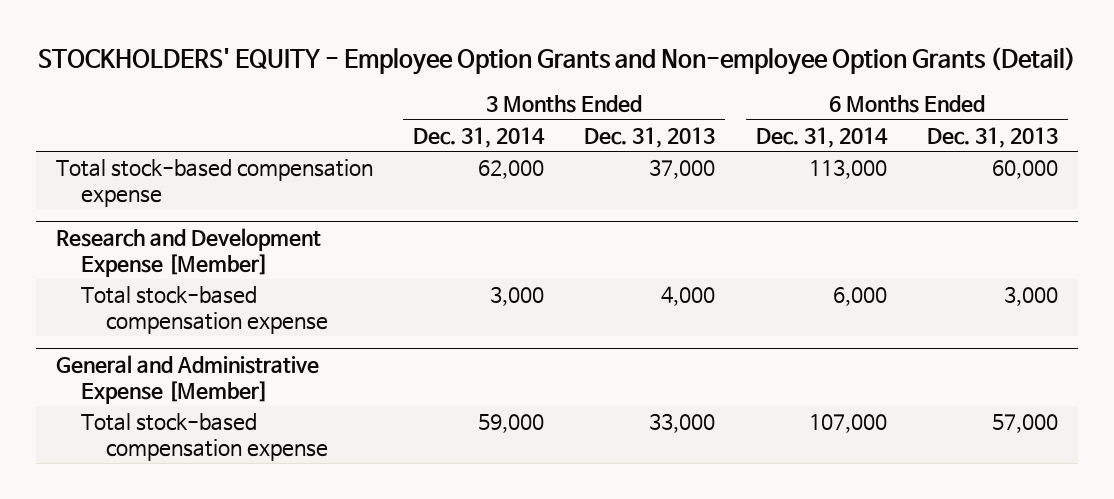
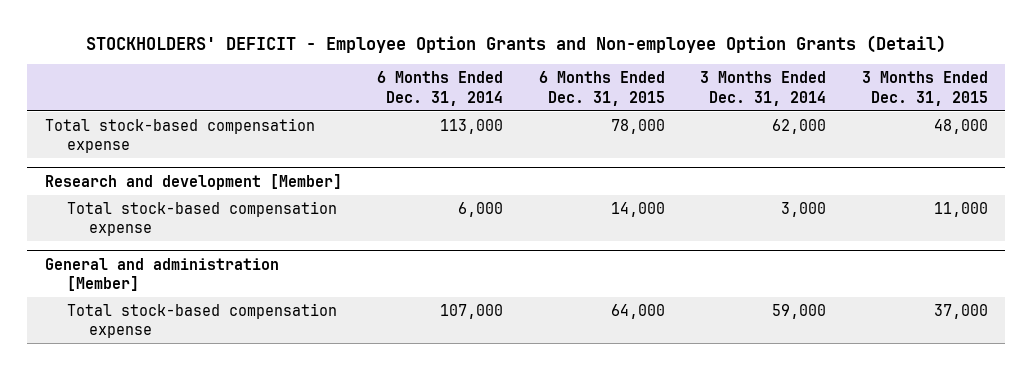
- STOCKHOLDERS' EQUITY - Employee Option Grants and Non-employee Option Grants (Detail)
+ STOCKHOLDERS' DEFICIT - Employee Option Grants and Non-employee Option Grants (Detail)
- | 3 Months Ended Dec. 31, 2014 | 3 Months Ended Dec. 31, 2013 | 6 Months Ended Dec. 31, 2014 | 6 Months Ended Dec. 31, 2013
+ | 6 Months Ended Dec. 31, 2014 | 6 Months Ended Dec. 31, 2015 | 3 Months Ended Dec. 31, 2014 | 3 Months Ended Dec. 31, 2015
- Research and Development Expense [Member]
+ Research and development [Member]
- General and Administrative Expense [Member]
+ General and administration [Member]

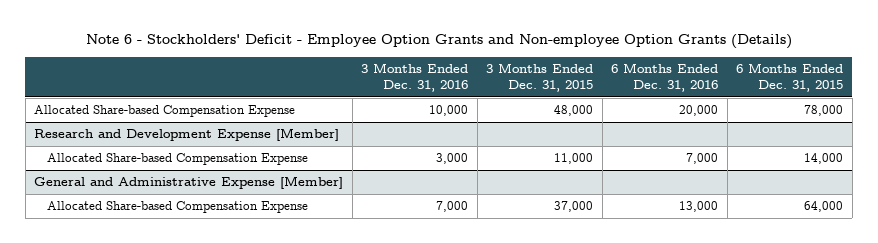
- STOCKHOLDERS' DEFICIT - Employee Option Grants and Non-employee Option Grants (Detail)
+ Note 6 - Stockholders' Deficit - Employee Option Grants and Non-employee Option Grants (Details)
- | 6 Months Ended Dec. 31, 2014 | 6 Months Ended Dec. 31, 2015 | 3 Months Ended Dec. 31, 2014 | 3 Months Ended Dec. 31, 2015
+ | 3 Months Ended Dec. 31, 2016 | 3 Months Ended Dec. 31, 2015 | 6 Months Ended Dec. 31, 2016 | 6 Months Ended Dec. 31, 2015
- Total stock-based compensation expense | 113,000 | 78,000 | 62,000 | 48,000
- Research and development [Member]
- Total stock-based compensation expense | 6,000 | 14,000 | 3,000 | 11,000
- General and administration [Member]
- Total stock-based compensation expense | 107,000 | 64,000 | 59,000 | 37,000
+ Allocated Share-based Compensation Expense | 10,000 | 48,000 | 20,000 | 78,000
+ Research and Development Expense [Member]
+ Allocated Share-based Compensation Expense | 3,000 | 11,000 | 7,000 | 14,000
+ General and Administrative Expense [Member]
+ Allocated Share-based Compensation Expense | 7,000 | 37,000 | 13,000 | 64,000

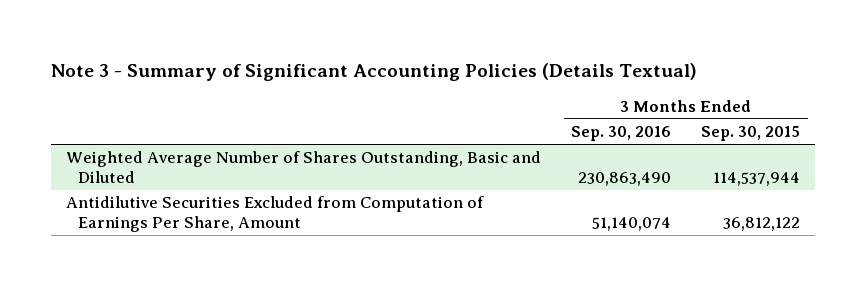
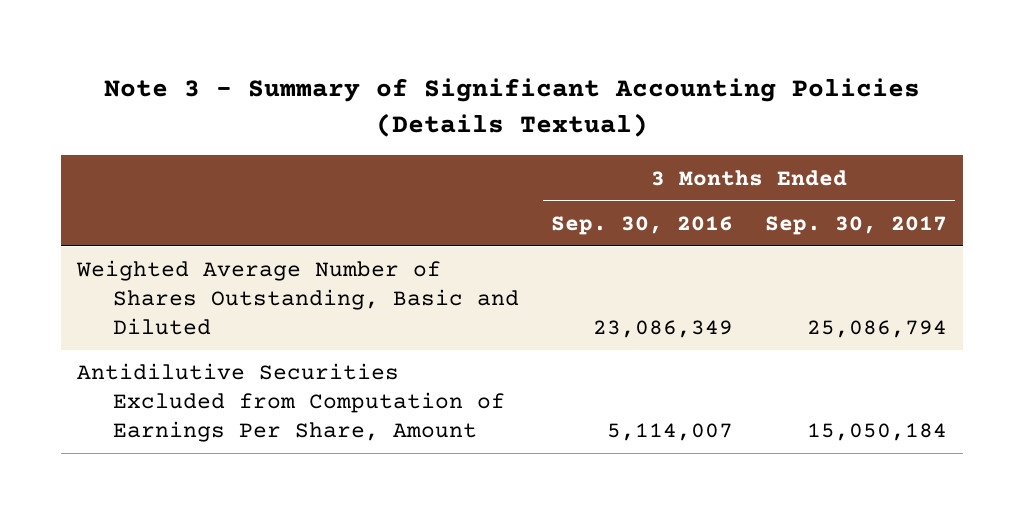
- | 3 Months Ended Sep. 30, 2016 | 3 Months Ended Sep. 30, 2015
+ | 3 Months Ended Sep. 30, 2016 | 3 Months Ended Sep. 30, 2017
- Weighted Average Number of Shares Outstanding, Basic and Diluted | 230,863,490 | 114,537,944
- Antidilutive Securities Excluded from Computation of Earnings Per Share, Amount | 51,140,074 | 36,812,122
+ Weighted Average Number of Shares Outstanding, Basic and Diluted | 23,086,349 | 25,086,794
+ Antidilutive Securities Excluded from Computation of Earnings Per Share, Amount | 5,114,007 | 15,050,184

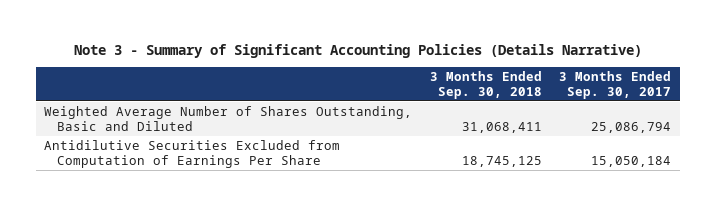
- Note 3 - Summary of Significant Accounting Policies (Details Textual)
+ Note 3 - Summary of Significant Accounting Policies (Details Narrative)
- | 3 Months Ended Sep. 30, 2016 | 3 Months Ended Sep. 30, 2017
+ | 3 Months Ended Sep. 30, 2018 | 3 Months Ended Sep. 30, 2017
- Antidilutive Securities Excluded from Computation of Earnings Per Share, Amount | 5,114,007 | 15,050,184
+ Antidilutive Securities Excluded from Computation of Earnings Per Share | 18,745,125 | 15,050,184

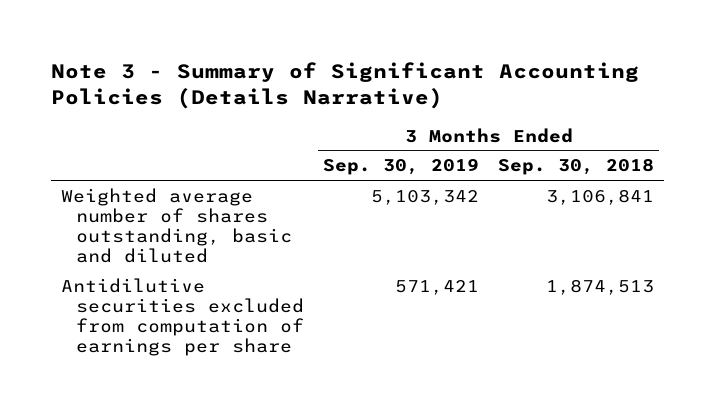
- | 3 Months Ended Sep. 30, 2018 | 3 Months Ended Sep. 30, 2017
+ | 3 Months Ended Sep. 30, 2019 | 3 Months Ended Sep. 30, 2018
- Weighted Average Number of Shares Outstanding, Basic and Diluted | 31,068,411 | 25,086,794
- Antidilutive Securities Excluded from Computation of Earnings Per Share | 18,745,125 | 15,050,184
+ Weighted average number of shares outstanding, basic and diluted | 5,103,342 | 3,106,841
+ Antidilutive securities excluded from computation of earnings per share | 571,421 | 1,874,513

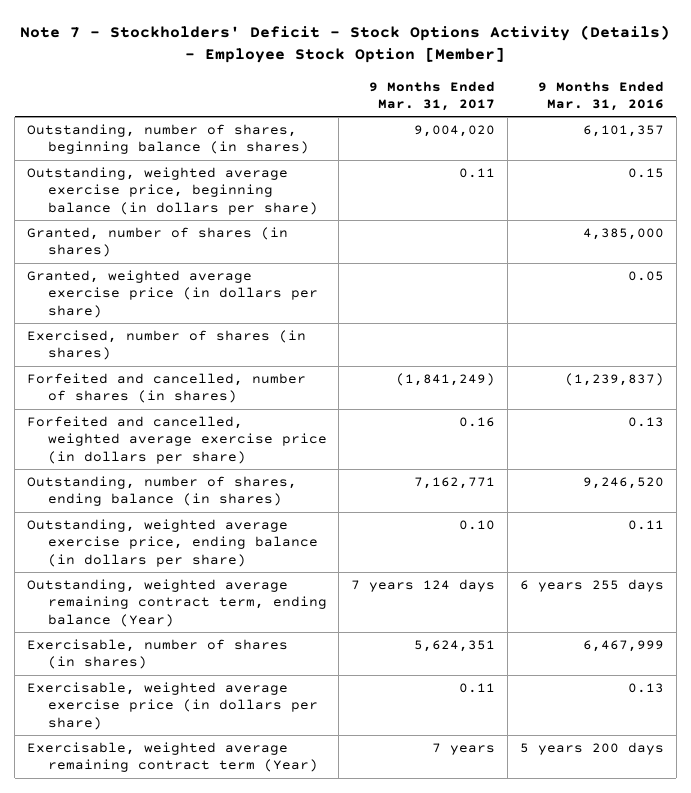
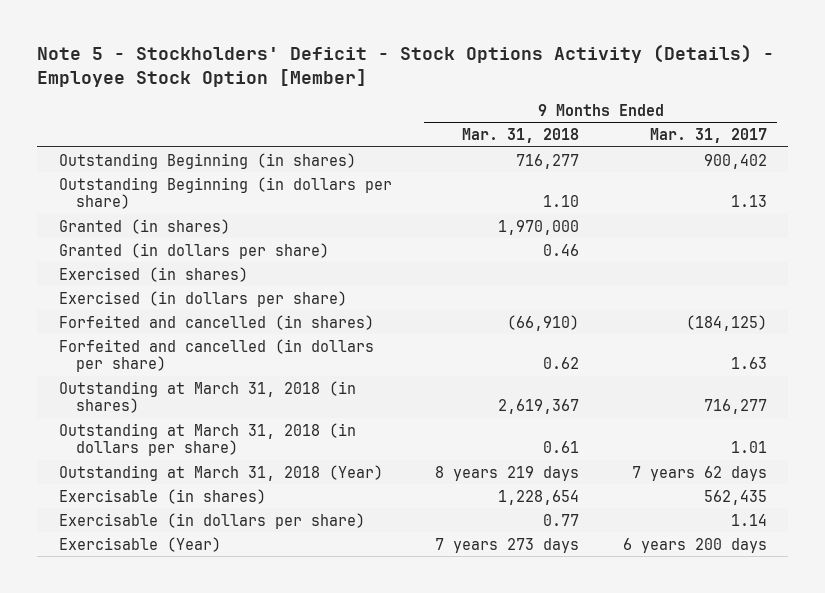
- Note 7 - Stockholders' Deficit - Stock Options Activity (Details) - Employee Stock Option [Member]
+ Note 5 - Stockholders' Deficit - Stock Options Activity (Details) - Employee Stock Option [Member]
- | 9 Months Ended Mar. 31, 2017 | 9 Months Ended Mar. 31, 2016
+ | 9 Months Ended Mar. 31, 2018 | 9 Months Ended Mar. 31, 2017
- Outstanding, number of shares, beginning balance (in shares) | 9,004,020 | 6,101,357
- Outstanding, weighted average exercise price, beginning balance (in dollars per share) | 0.11 | 0.15
- Granted, number of shares (in shares) | | 4,385,000
- Granted, weighted average exercise price (in dollars per share) | | 0.05
- Exercised, number of shares (in shares)
- Forfeited and cancelled, number of shares (in shares) | (1,841,249) | (1,239,837)
- Forfeited and cancelled, weighted average exercise price (in dollars per share) | 0.16 | 0.13
- Outstanding, number of shares, ending balance (in shares) | 7,162,771 | 9,246,520
- Outstanding, weighted average exercise price, ending balance (in dollars per share) | 0.10 | 0.11
- Outstanding, weighted average remaining contract term, ending balance (Year) | 7 years 124 days | 6 years 255 days
- Exercisable, number of shares (in shares) | 5,624,351 | 6,467,999
- Exercisable, weighted average exercise price (in dollars per share) | 0.11 | 0.13
- Exercisable, weighted average remaining contract term (Year) | 7 years | 5 years 200 days
+ Outstanding Beginning (in shares) | 716,277 | 900,402
+ Outstanding Beginning (in dollars per share) | 1.10 | 1.13
+ Granted (in shares) | 1,970,000 |
+ Granted (in dollars per share) | 0.46 |
+ Exercised (in shares)
+ Exercised (in dollars per share)
+ Forfeited and cancelled (in shares) | (66,910) | (184,125)
+ Forfeited and cancelled (in dollars per share) | 0.62 | 1.63
+ Outstanding at March 31, 2018 (in shares) | 2,619,367 | 716,277
+ Outstanding at March 31, 2018 (in dollars per share) | 0.61 | 1.01
+ Outstanding at March 31, 2018 (Year) | 8 years 219 days | 7 years 62 days
+ Exercisable (in shares) | 1,228,654 | 562,435
+ Exercisable (in dollars per share) | 0.77 | 1.14
+ Exercisable (Year) | 7 years 273 days | 6 years 200 days

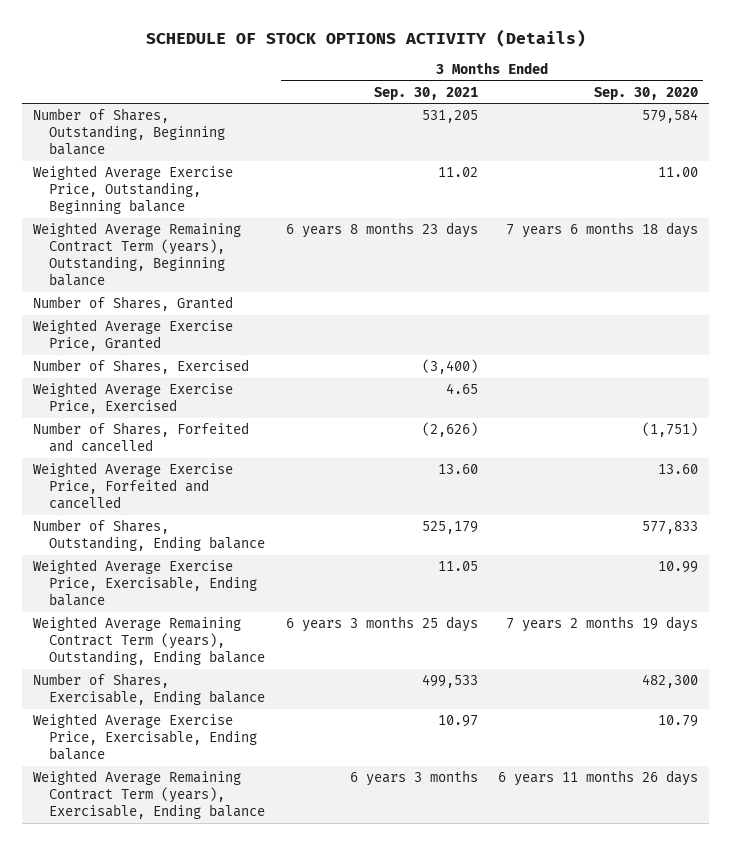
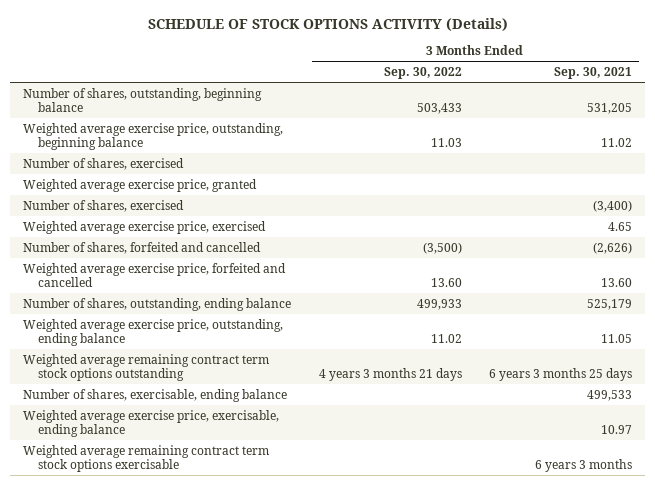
- | 3 Months Ended Sep. 30, 2021 | 3 Months Ended Sep. 30, 2020
+ | 3 Months Ended Sep. 30, 2022 | 3 Months Ended Sep. 30, 2021
- Number of Shares, Outstanding, Beginning balance | 531,205 | 579,584
- Weighted Average Exercise Price, Outstanding, Beginning balance | 11.02 | 11.00
- Weighted Average Remaining Contract Term (years), Outstanding, Beginning balance | 6 years 8 months 23 days | 7 years 6 months 18 days
- Number of Shares, Granted
- Weighted Average Exercise Price, Granted
- Number of Shares, Exercised | (3,400) |
- Weighted Average Exercise Price, Exercised | 4.65 |
- Number of Shares, Forfeited and cancelled | (2,626) | (1,751)
- Weighted Average Exercise Price, Forfeited and cancelled | 13.60 | 13.60
- Number of Shares, Outstanding, Ending balance | 525,179 | 577,833
- Weighted Average Exercise Price, Exercisable, Ending balance | 11.05 | 10.99
- Weighted Average Remaining Contract Term (years), Outstanding, Ending balance | 6 years 3 months 25 days | 7 years 2 months 19 days
- Number of Shares, Exercisable, Ending balance | 499,533 | 482,300
- Weighted Average Exercise Price, Exercisable, Ending balance | 10.97 | 10.79
- Weighted Average Remaining Contract Term (years), Exercisable, Ending balance | 6 years 3 months | 6 years 11 months 26 days
+ Number of shares, outstanding, beginning balance | 503,433 | 531,205
+ Weighted average exercise price, outstanding, beginning balance | 11.03 | 11.02
+ Number of shares, exercised
+ Weighted average exercise price, granted
+ Number of shares, exercised | | (3,400)
+ Weighted average exercise price, exercised | | 4.65
+ Number of shares, forfeited and cancelled | (3,500) | (2,626)
+ Weighted average exercise price, forfeited and cancelled | 13.60 | 13.60
+ Number of shares, outstanding, ending balance | 499,933 | 525,179
+ Weighted average exercise price, outstanding, ending balance | 11.02 | 11.05
+ Weighted average remaining contract term stock options outstanding | 4 years 3 months 21 days | 6 years 3 months 25 days
+ Number of shares, exercisable, ending balance | | 499,533
+ Weighted average exercise price, exercisable, ending balance | | 10.97
+ Weighted average remaining contract term stock options exercisable | | 6 years 3 months

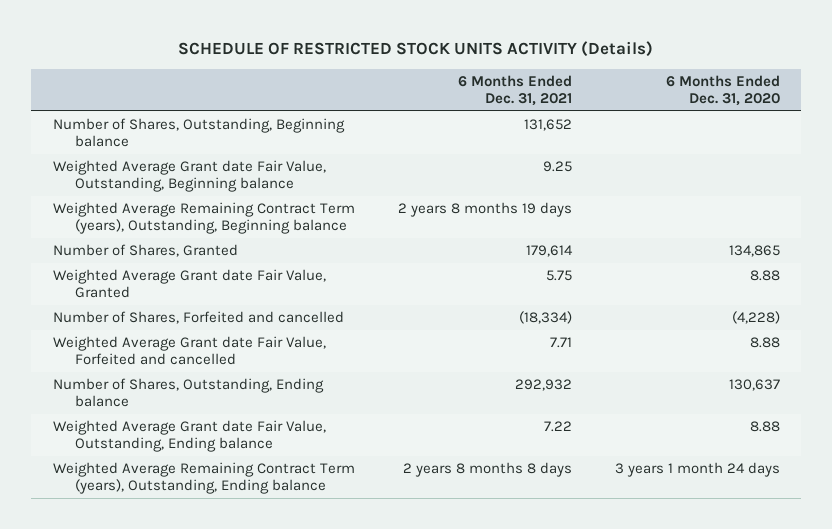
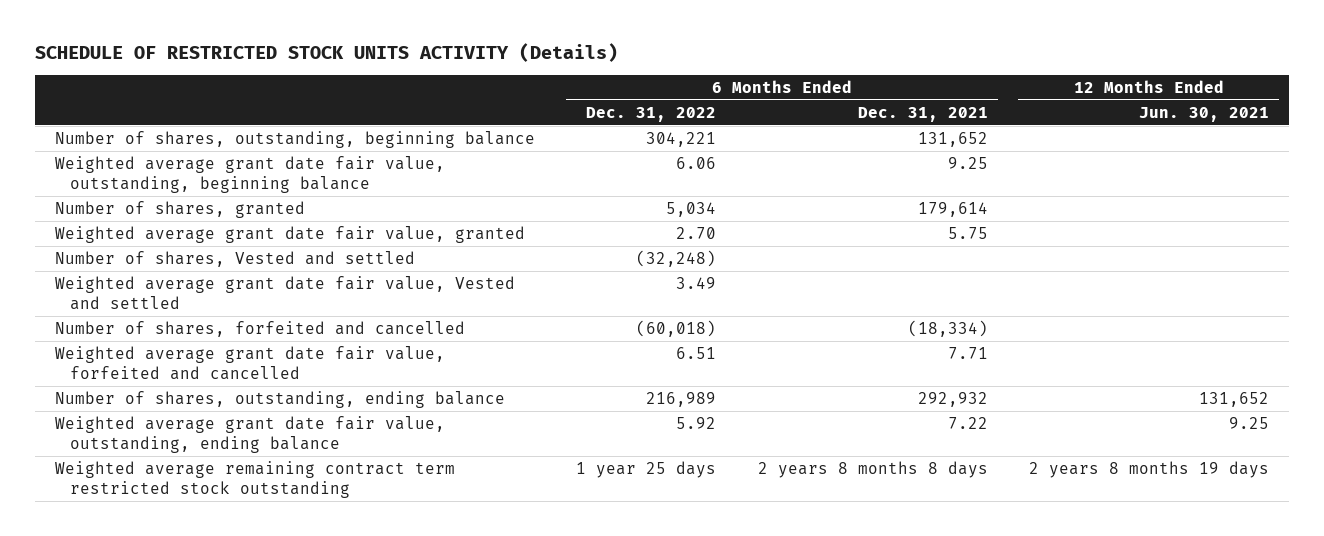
- | 6 Months Ended Dec. 31, 2021 | 6 Months Ended Dec. 31, 2020
+ | 6 Months Ended Dec. 31, 2022 | 6 Months Ended Dec. 31, 2021 | 12 Months Ended Jun. 30, 2021
- Number of Shares, Outstanding, Beginning balance | 131,652 |
- Weighted Average Grant date Fair Value, Outstanding, Beginning balance | 9.25 |
- Weighted Average Remaining Contract Term (years), Outstanding, Beginning balance | 2 years 8 months 19 days |
- Number of Shares, Granted | 179,614 | 134,865
- Weighted Average Grant date Fair Value, Granted | 5.75 | 8.88
- Number of Shares, Forfeited and cancelled | (18,334) | (4,228)
- Weighted Average Grant date Fair Value, Forfeited and cancelled | 7.71 | 8.88
- Number of Shares, Outstanding, Ending balance | 292,932 | 130,637
- Weighted Average Grant date Fair Value, Outstanding, Ending balance | 7.22 | 8.88
- Weighted Average Remaining Contract Term (years), Outstanding, Ending balance | 2 years 8 months 8 days | 3 years 1 month 24 days
+ Number of shares, outstanding, beginning balance | 304,221 | 131,652 |
+ Weighted average grant date fair value, outstanding, beginning balance | 6.06 | 9.25 |
+ Number of shares, granted | 5,034 | 179,614 |
+ Weighted average grant date fair value, granted | 2.70 | 5.75 |
+ Number of shares, Vested and settled | (32,248) | |
+ Weighted average grant date fair value, Vested and settled | 3.49 | |
+ Number of shares, forfeited and cancelled | (60,018) | (18,334) |
+ Weighted average grant date fair value, forfeited and cancelled | 6.51 | 7.71 |
+ Number of shares, outstanding, ending balance | 216,989 | 292,932 | 131,652
+ Weighted average grant date fair value, outstanding, ending balance | 5.92 | 7.22 | 9.25
+ Weighted average remaining contract term restricted stock outstanding | 1 year 25 days | 2 years 8 months 8 days | 2 years 8 months 19 days

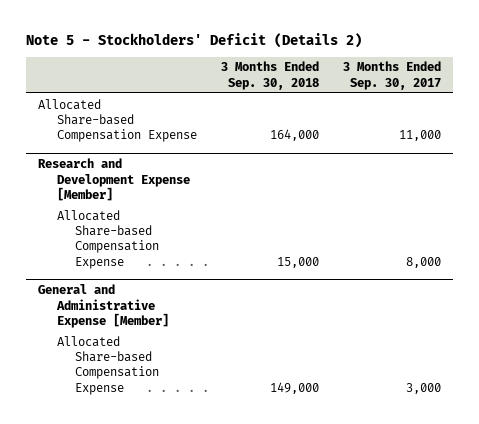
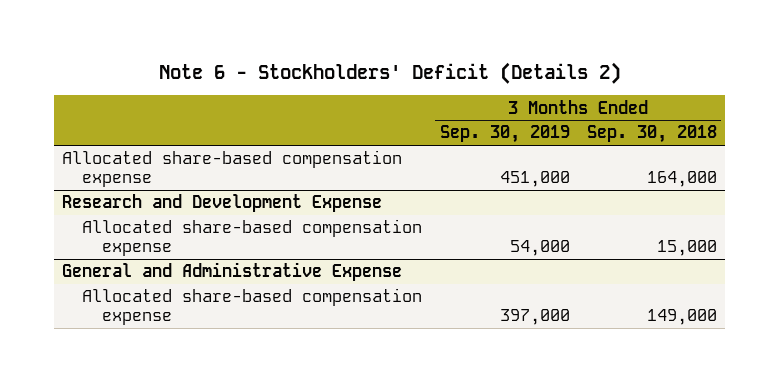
- Note 5 - Stockholders' Deficit (Details 2)
+ Note 6 - Stockholders' Deficit (Details 2)
- | 3 Months Ended Sep. 30, 2018 | 3 Months Ended Sep. 30, 2017
+ | 3 Months Ended Sep. 30, 2019 | 3 Months Ended Sep. 30, 2018
- Allocated Share-based Compensation Expense | 164,000 | 11,000
- Research and Development Expense [Member]
- Allocated Share-based Compensation Expense | 15,000 | 8,000
- General and Administrative Expense [Member]
- Allocated Share-based Compensation Expense | 149,000 | 3,000
+ Allocated share-based compensation expense | 451,000 | 164,000
+ Research and Development Expense
+ Allocated share-based compensation expense | 54,000 | 15,000
+ General and Administrative Expense
+ Allocated share-based compensation expense | 397,000 | 149,000

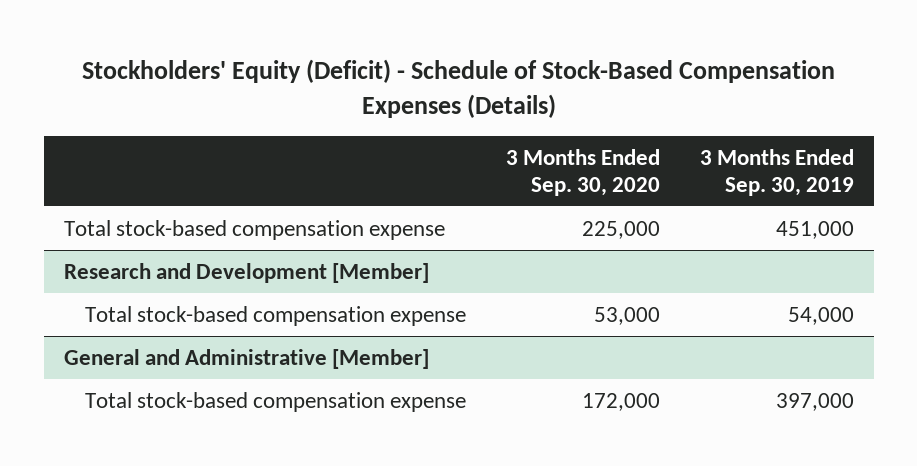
- Note 6 - Stockholders' Deficit (Details 2)
+ Stockholders' Equity (Deficit) - Schedule of Stock-Based Compensation Expenses (Details)
- | 3 Months Ended Sep. 30, 2019 | 3 Months Ended Sep. 30, 2018
+ | 3 Months Ended Sep. 30, 2020 | 3 Months Ended Sep. 30, 2019
- Allocated share-based compensation expense | 451,000 | 164,000
- Research and Development Expense
- Allocated share-based compensation expense | 54,000 | 15,000
- General and Administrative Expense
- Allocated share-based compensation expense | 397,000 | 149,000
+ Total stock-based compensation expense | 225,000 | 451,000
+ Research and Development [Member]
+ Total stock-based compensation expense | 53,000 | 54,000
+ General and Administrative [Member]
+ Total stock-based compensation expense | 172,000 | 397,000

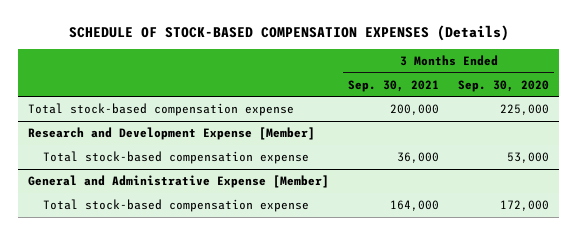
- Stockholders' Equity (Deficit) - Schedule of Stock-Based Compensation Expenses (Details)
+ SCHEDULE OF STOCK-BASED COMPENSATION EXPENSES (Details)
- | 3 Months Ended Sep. 30, 2020 | 3 Months Ended Sep. 30, 2019
+ | 3 Months Ended Sep. 30, 2021 | 3 Months Ended Sep. 30, 2020
- Research and Development [Member]
+ Research and Development Expense [Member]
- General and Administrative [Member]
+ General and Administrative Expense [Member]

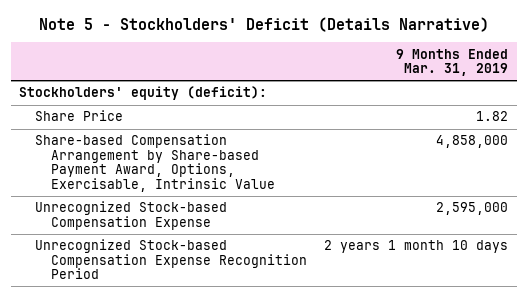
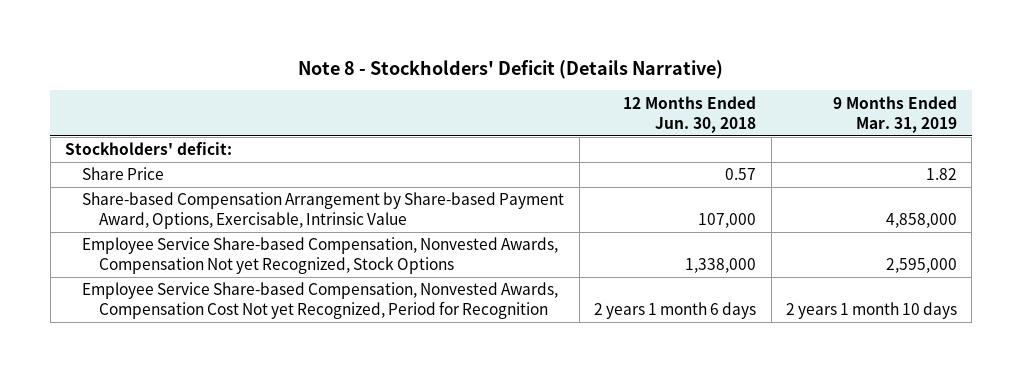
- Note 5 - Stockholders' Deficit (Details Narrative)
+ Note 8 - Stockholders' Deficit (Details Narrative)
- | 9 Months Ended Mar. 31, 2019
+ | 12 Months Ended Jun. 30, 2018 | 9 Months Ended Mar. 31, 2019
- Stockholders' equity (deficit):
+ Stockholders' deficit:
- Unrecognized Stock-based Compensation Expense | 2,595,000
- Unrecognized Stock-based Compensation Expense Recognition Period | 2 years 1 month 10 days
+ Employee Service Share-based Compensation, Nonvested Awards, Compensation Not yet Recognized, Stock Options | 1,338,000 | 2,595,000
+ Employee Service Share-based Compensation, Nonvested Awards, Compensation Cost Not yet Recognized, Period for Recognition | 2 years 1 month 6 days | 2 years 1 month 10 days

